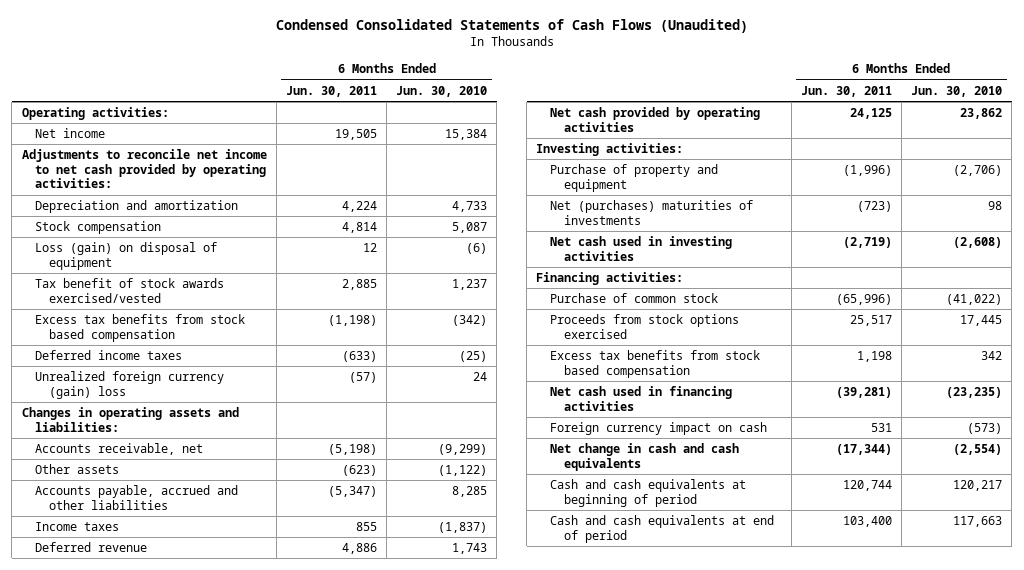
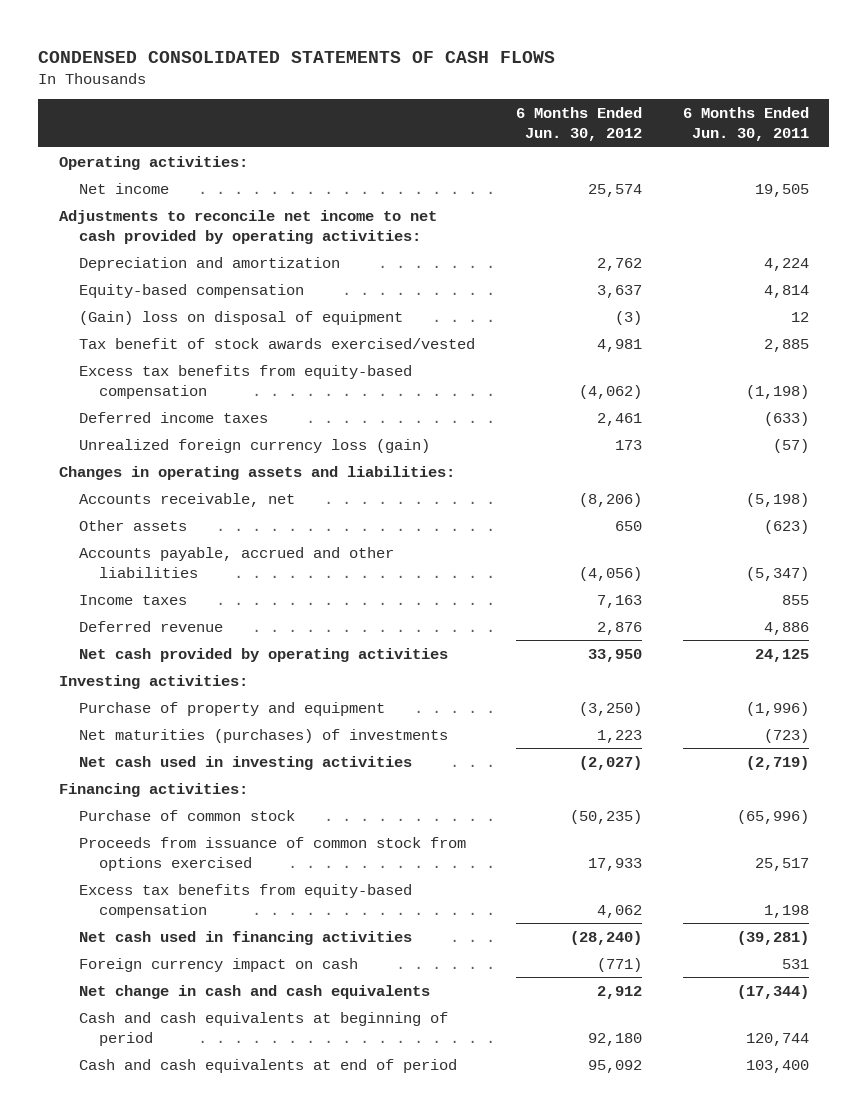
- Condensed Consolidated Statements of Cash Flows (Unaudited)
+ CONDENSED CONSOLIDATED STATEMENTS OF CASH FLOWS
- | 6 Months Ended Jun. 30, 2011 | 6 Months Ended Jun. 30, 2010
+ | 6 Months Ended Jun. 30, 2012 | 6 Months Ended Jun. 30, 2011
- Stock compensation | 4,814 | 5,087
- Loss (gain) on disposal of equipment | 12 | (6)
+ Equity-based compensation | 3,637 | 4,814
+ (Gain) loss on disposal of equipment | (3) | 12
- Excess tax benefits from stock based compensation | (1,198) | (342)
+ Excess tax benefits from equity-based compensation | (4,062) | (1,198)
- Unrealized foreign currency (gain) loss | (57) | 24
+ Unrealized foreign currency loss (gain) | 173 | (57)
- Net (purchases) maturities of investments | (723) | 98
+ Net maturities (purchases) of investments | 1,223 | (723)
- Proceeds from stock options exercised | 25,517 | 17,445
- Excess tax benefits from stock based compensation | 1,198 | 342
+ Proceeds from issuance of common stock from options exercised | 17,933 | 25,517
+ Excess tax benefits from equity-based compensation | 4,062 | 1,198

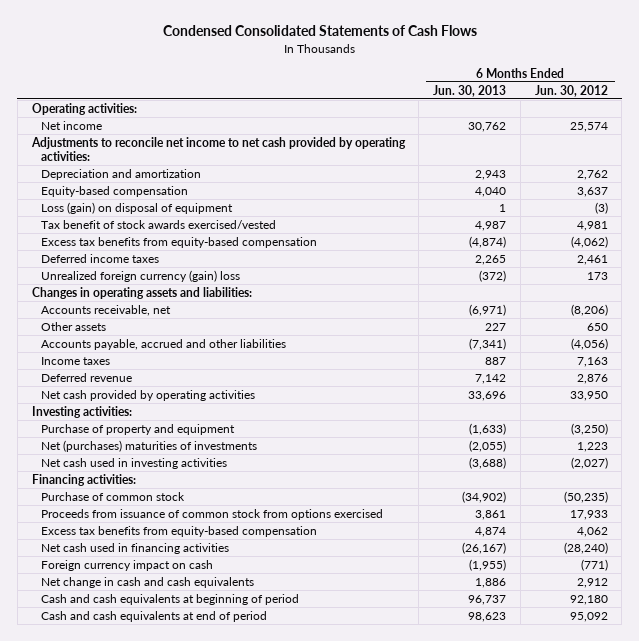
- CONDENSED CONSOLIDATED STATEMENTS OF CASH FLOWS
+ Condensed Consolidated Statements of Cash Flows
- | 6 Months Ended Jun. 30, 2012 | 6 Months Ended Jun. 30, 2011
+ | 6 Months Ended Jun. 30, 2013 | 6 Months Ended Jun. 30, 2012
- (Gain) loss on disposal of equipment | (3) | 12
+ Loss (gain) on disposal of equipment | 1 | (3)
- Unrealized foreign currency loss (gain) | 173 | (57)
+ Unrealized foreign currency (gain) loss | (372) | 173
- Net maturities (purchases) of investments | 1,223 | (723)
+ Net (purchases) maturities of investments | (2,055) | 1,223

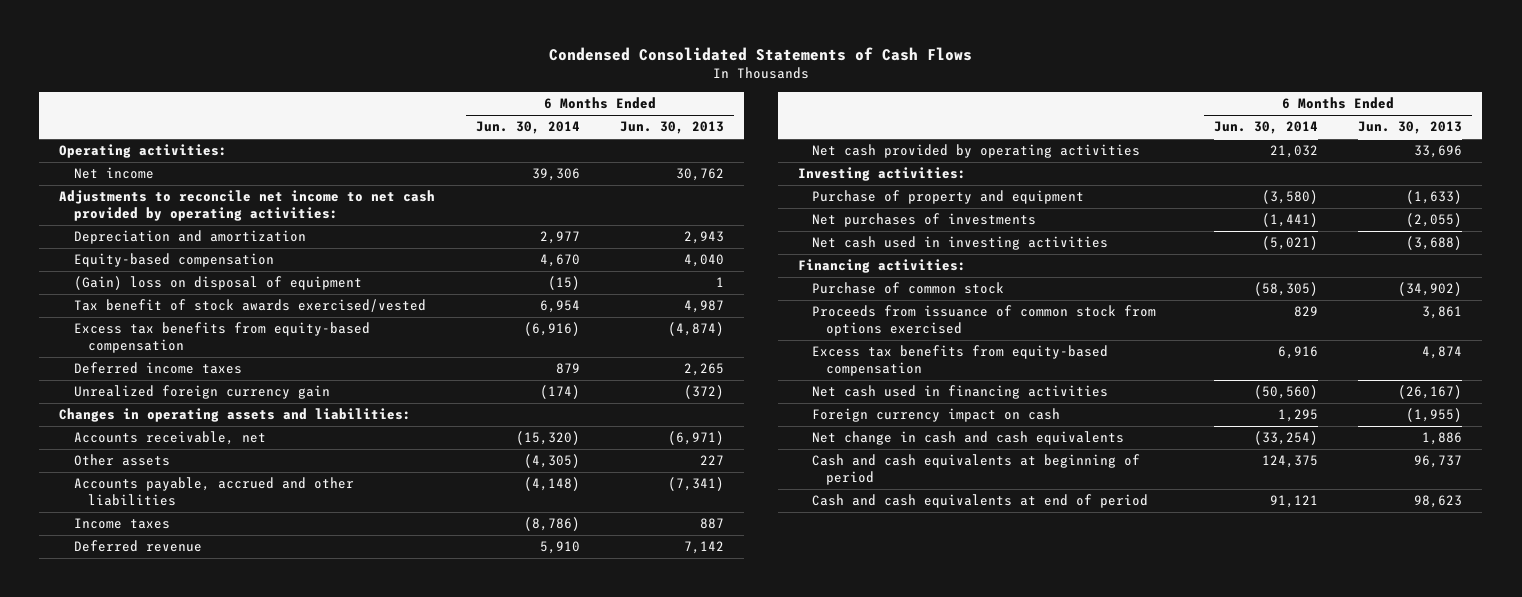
- | 6 Months Ended Jun. 30, 2013 | 6 Months Ended Jun. 30, 2012
+ | 6 Months Ended Jun. 30, 2014 | 6 Months Ended Jun. 30, 2013
- Loss (gain) on disposal of equipment | 1 | (3)
+ (Gain) loss on disposal of equipment | (15) | 1
- Unrealized foreign currency (gain) loss | (372) | 173
+ Unrealized foreign currency gain | (174) | (372)
- Net (purchases) maturities of investments | (2,055) | 1,223
+ Net purchases of investments | (1,441) | (2,055)

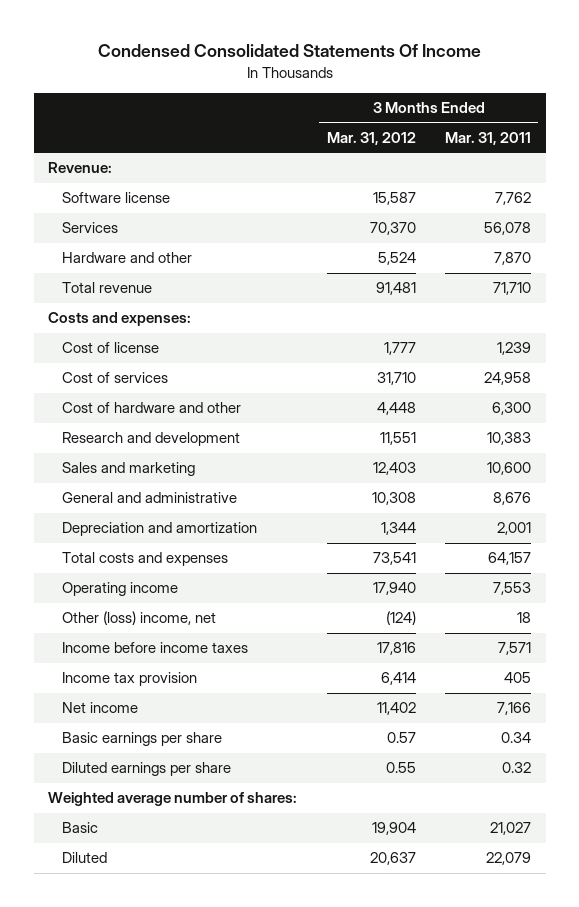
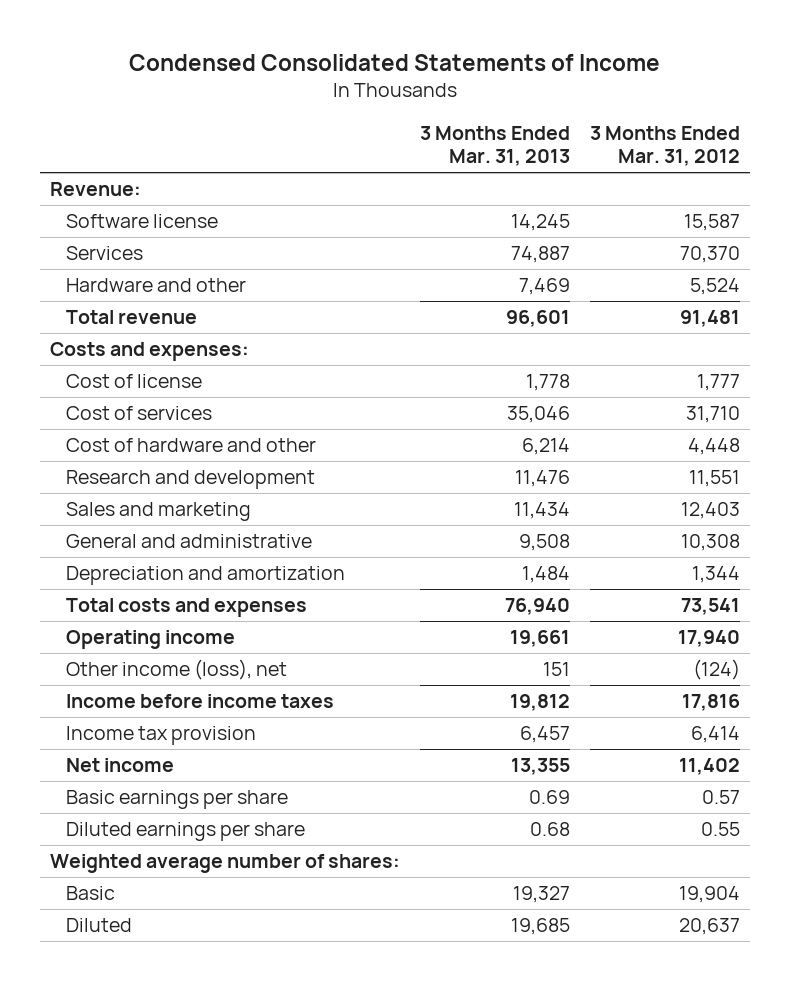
- Condensed Consolidated Statements Of Income
+ Condensed Consolidated Statements of Income
- | 3 Months Ended Mar. 31, 2012 | 3 Months Ended Mar. 31, 2011
+ | 3 Months Ended Mar. 31, 2013 | 3 Months Ended Mar. 31, 2012
- Other (loss) income, net | (124) | 18
+ Other income (loss), net | 151 | (124)

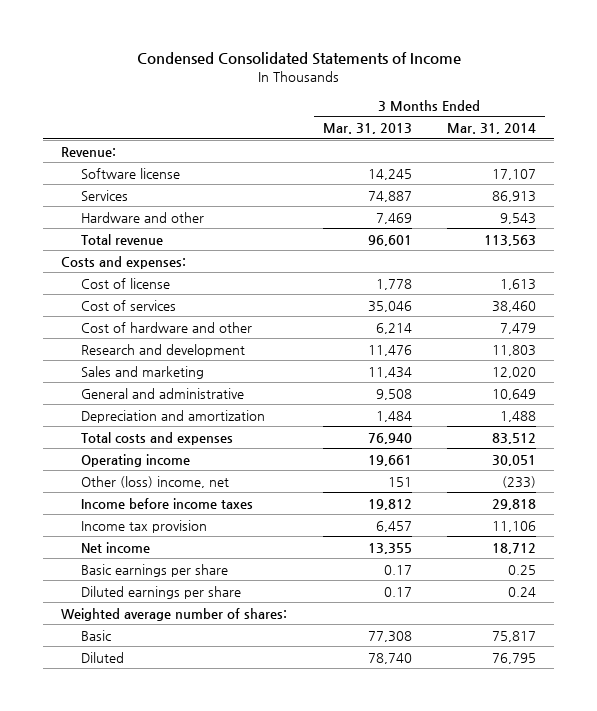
- | 3 Months Ended Mar. 31, 2013 | 3 Months Ended Mar. 31, 2012
+ | 3 Months Ended Mar. 31, 2013 | 3 Months Ended Mar. 31, 2014
- Other income (loss), net | 151 | (124)
+ Other (loss) income, net | 151 | (233)
- Basic earnings per share | 0.69 | 0.57
- Diluted earnings per share | 0.68 | 0.55
+ Basic earnings per share | 0.17 | 0.25
+ Diluted earnings per share | 0.17 | 0.24
- Basic | 19,327 | 19,904
- Diluted | 19,685 | 20,637
+ Basic | 77,308 | 75,817
+ Diluted | 78,740 | 76,795

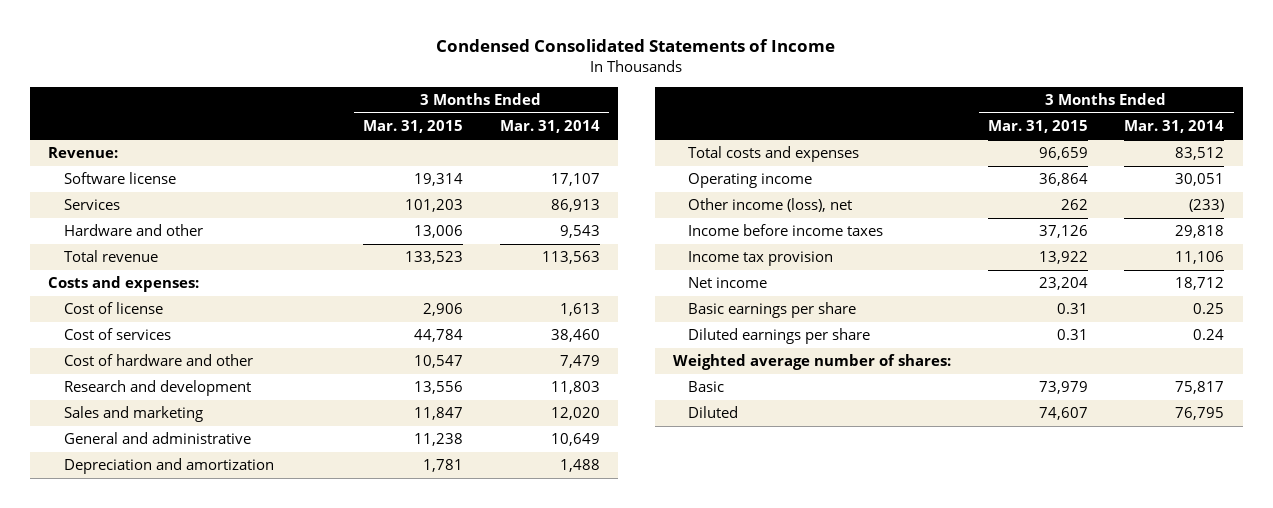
- | 3 Months Ended Mar. 31, 2013 | 3 Months Ended Mar. 31, 2014
+ | 3 Months Ended Mar. 31, 2015 | 3 Months Ended Mar. 31, 2014
- Other (loss) income, net | 151 | (233)
+ Other income (loss), net | 262 | (233)

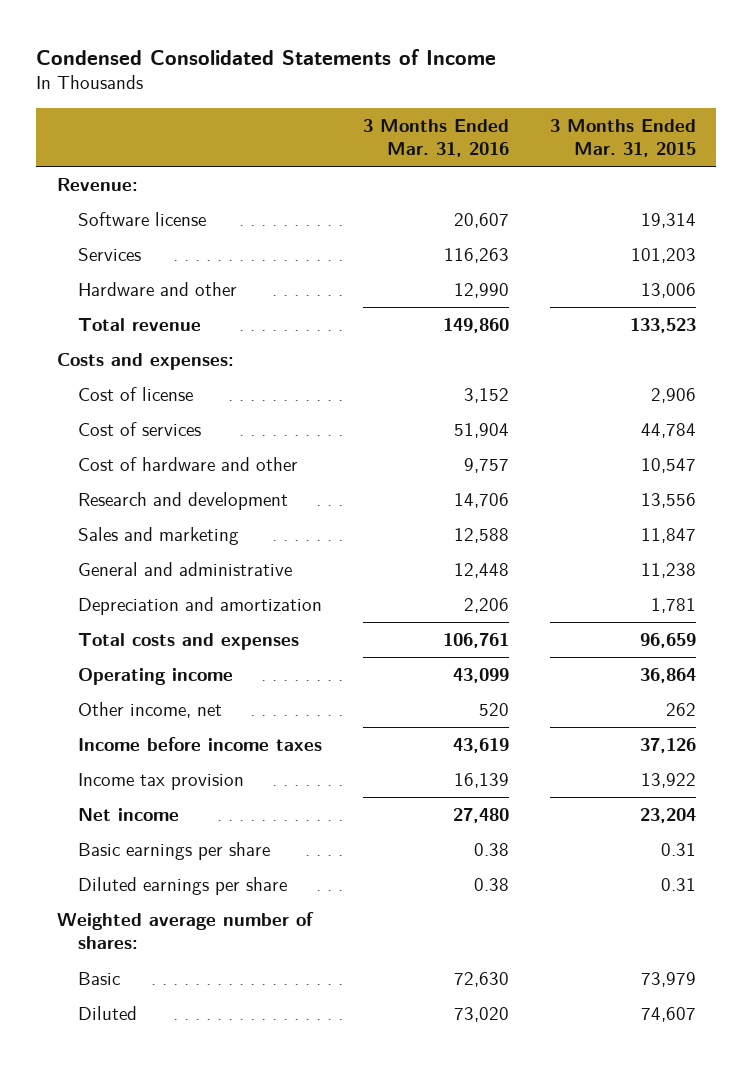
- | 3 Months Ended Mar. 31, 2015 | 3 Months Ended Mar. 31, 2014
+ | 3 Months Ended Mar. 31, 2016 | 3 Months Ended Mar. 31, 2015
- Other income (loss), net | 262 | (233)
+ Other income, net | 520 | 262

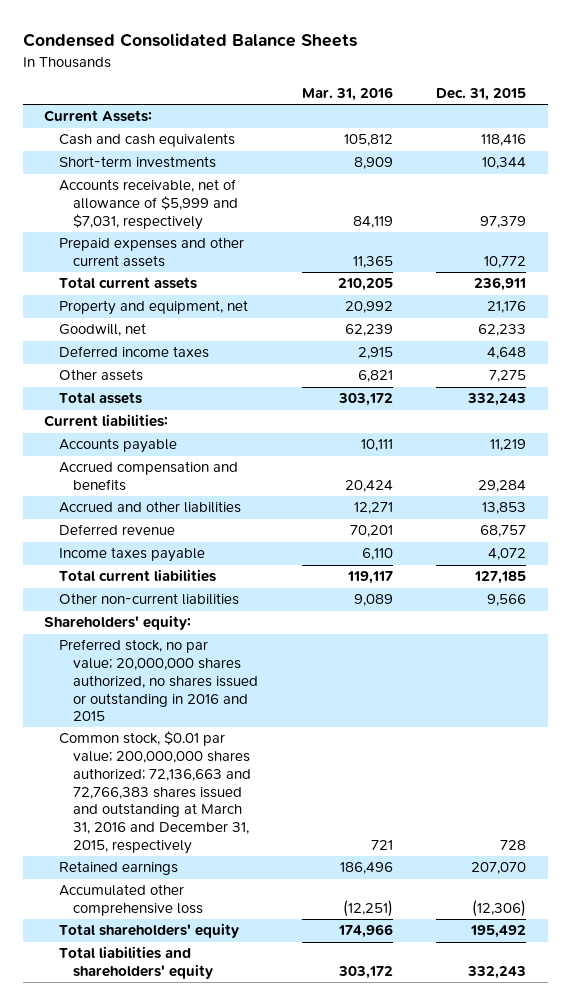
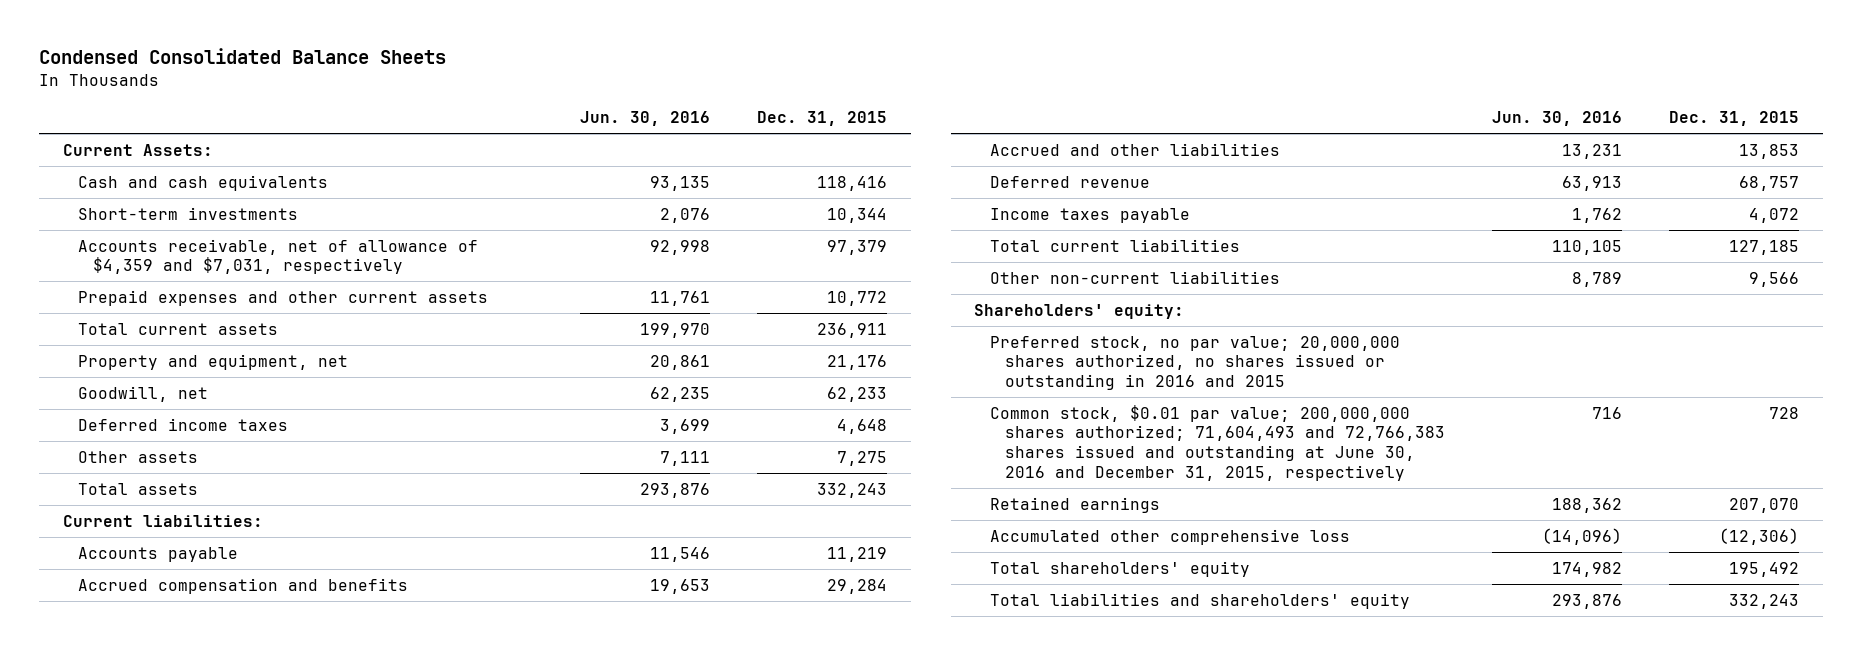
- | Mar. 31, 2016 | Dec. 31, 2015
+ | Jun. 30, 2016 | Dec. 31, 2015
- Accounts receivable, net of allowance of $5,999 and $7,031, respectively | 84,119 | 97,379
+ Accounts receivable, net of allowance of $4,359 and $7,031, respectively | 92,998 | 97,379
- Common stock, $0.01 par value; 200,000,000 shares authorized; 72,136,663 and 72,766,383 shares issued and outstanding at March 31, 2016 and December 31, 2015, respectively | 721 | 728
+ Common stock, $0.01 par value; 200,000,000 shares authorized; 71,604,493 and 72,766,383 shares issued and outstanding at June 30, 2016 and December 31, 2015, respectively | 716 | 728

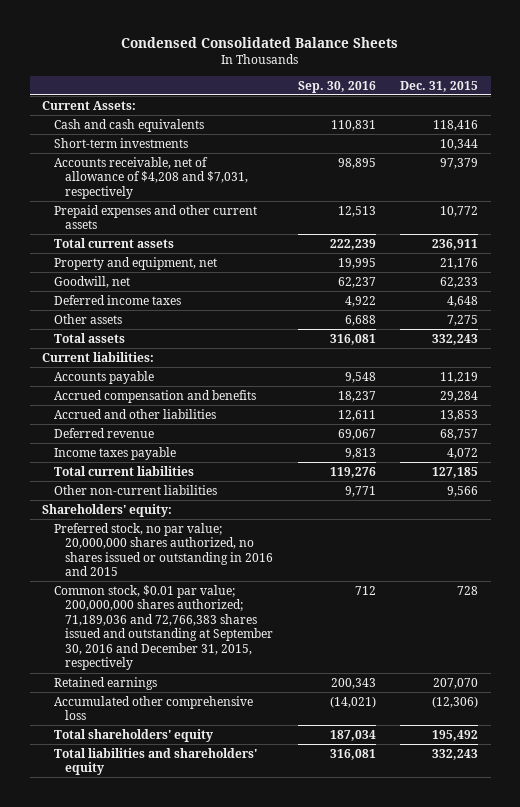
- | Jun. 30, 2016 | Dec. 31, 2015
+ | Sep. 30, 2016 | Dec. 31, 2015
- Accounts receivable, net of allowance of $4,359 and $7,031, respectively | 92,998 | 97,379
+ Accounts receivable, net of allowance of $4,208 and $7,031, respectively | 98,895 | 97,379
- Common stock, $0.01 par value; 200,000,000 shares authorized; 71,604,493 and 72,766,383 shares issued and outstanding at June 30, 2016 and December 31, 2015, respectively | 716 | 728
+ Common stock, $0.01 par value; 200,000,000 shares authorized; 71,189,036 and 72,766,383 shares issued and outstanding at September 30, 2016 and December 31, 2015, respectively | 712 | 728

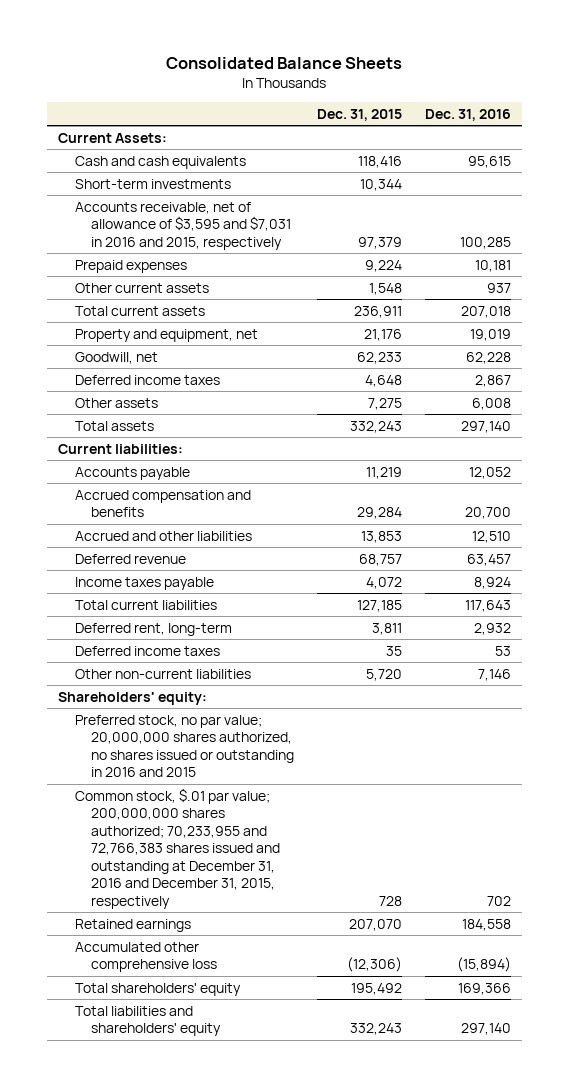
- Condensed Consolidated Balance Sheets
+ Consolidated Balance Sheets
- | Sep. 30, 2016 | Dec. 31, 2015
+ | Dec. 31, 2015 | Dec. 31, 2016
- Accounts receivable, net of allowance of $4,208 and $7,031, respectively | 98,895 | 97,379
- Prepaid expenses and other current assets | 12,513 | 10,772
+ Accounts receivable, net of allowance of $3,595 and $7,031 in 2016 and 2015, respectively | 97,379 | 100,285
+ Prepaid expenses | 9,224 | 10,181
+ Other current assets | 1,548 | 937
- Other non-current liabilities | 9,771 | 9,566
+ Deferred rent, long-term | 3,811 | 2,932
+ Deferred income taxes | 35 | 53
+ Other non-current liabilities | 5,720 | 7,146
- Common stock, $0.01 par value; 200,000,000 shares authorized; 71,189,036 and 72,766,383 shares issued and outstanding at September 30, 2016 and December 31, 2015, respectively | 712 | 728
+ Common stock, $.01 par value; 200,000,000 shares authorized; 70,233,955 and 72,766,383 shares issued and outstanding at December 31, 2016 and December 31, 2015, respectively | 728 | 702

